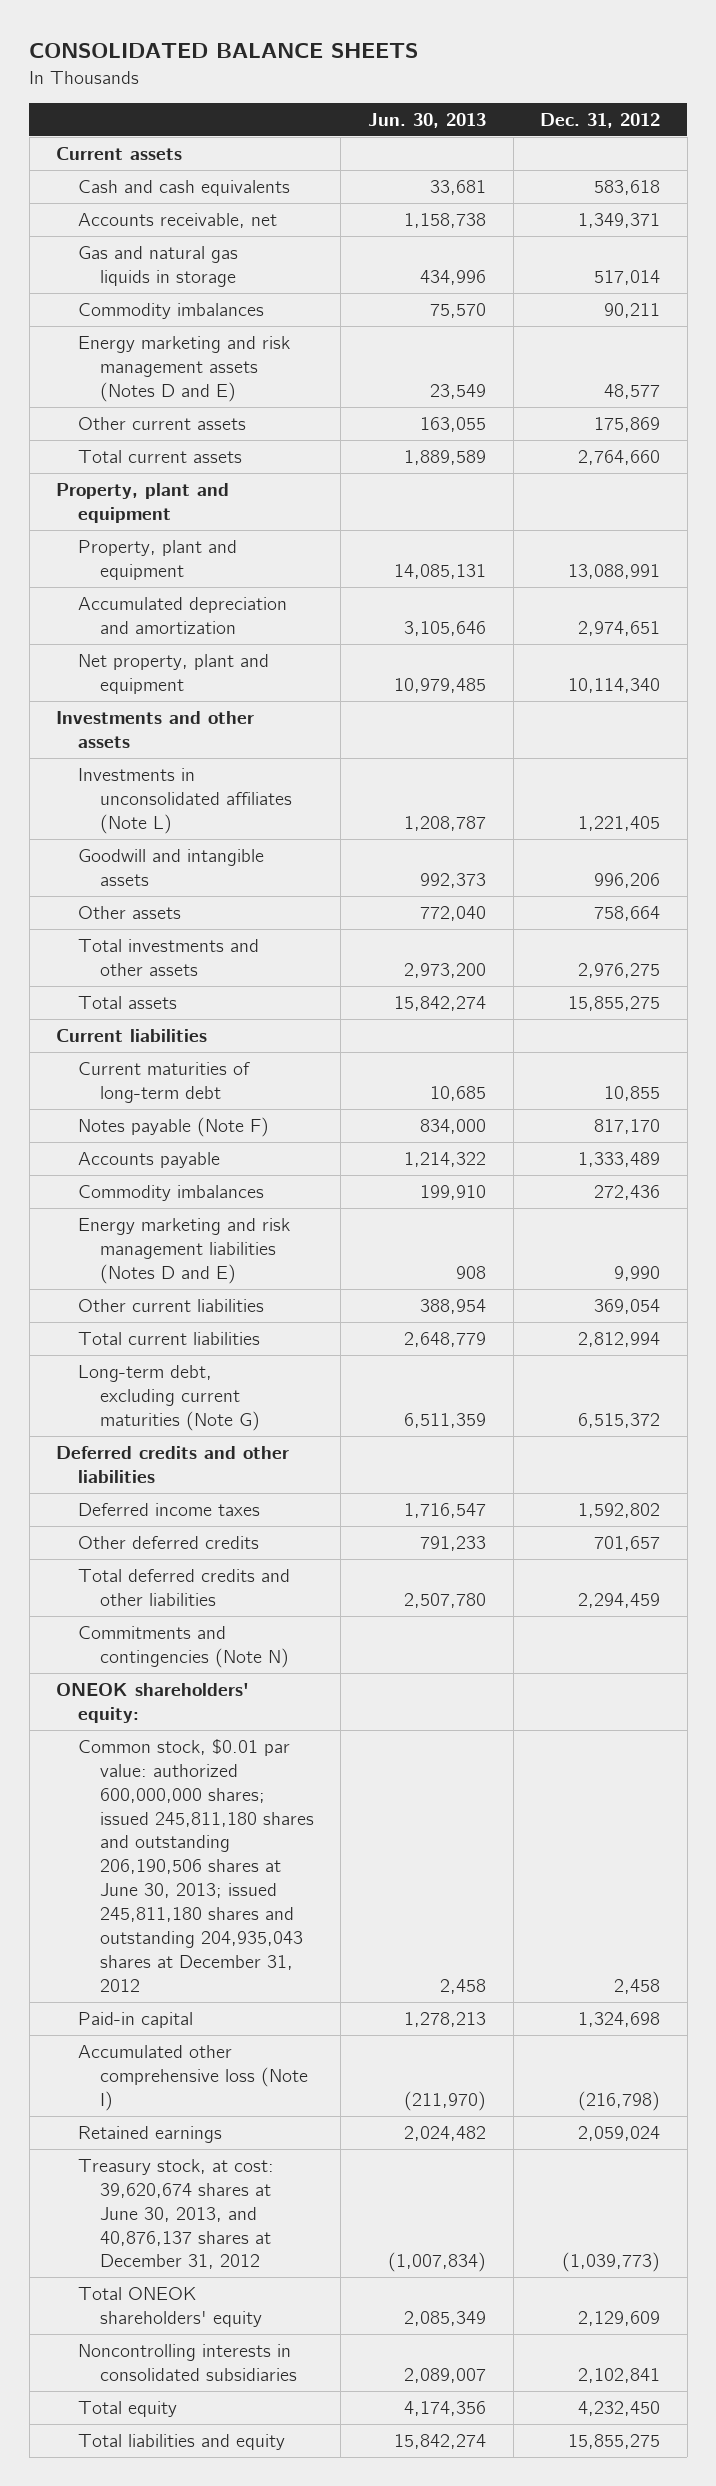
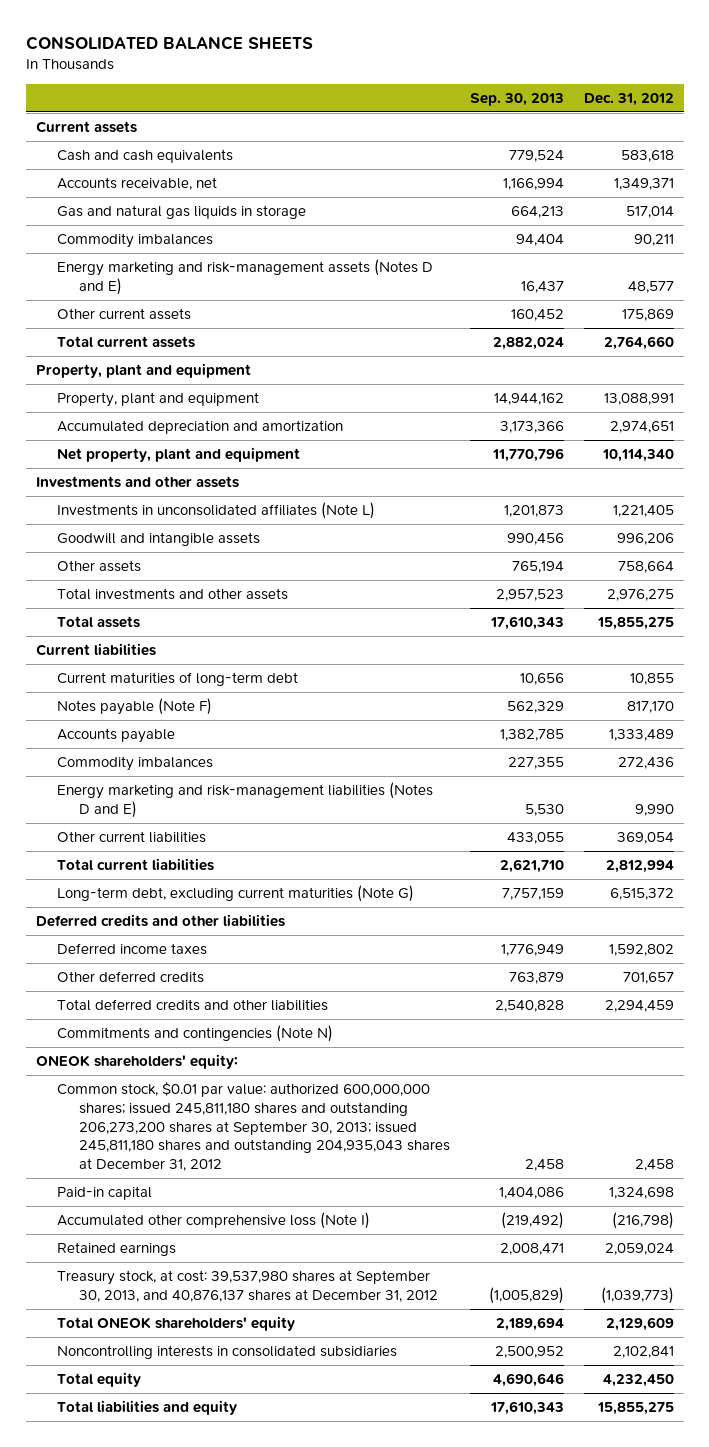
- | Jun. 30, 2013 | Dec. 31, 2012
+ | Sep. 30, 2013 | Dec. 31, 2012
- Energy marketing and risk management assets (Notes D and E) | 23,549 | 48,577
+ Energy marketing and risk-management assets (Notes D and E) | 16,437 | 48,577
- Energy marketing and risk management liabilities (Notes D and E) | 908 | 9,990
+ Energy marketing and risk-management liabilities (Notes D and E) | 5,530 | 9,990
- Common stock, $0.01 par value: authorized 600,000,000 shares; issued 245,811,180 shares and outstanding 206,190,506 shares at June 30, 2013; issued 245,811,180 shares and outstanding 204,935,043 shares at December 31, 2012 | 2,458 | 2,458
+ Common stock, $0.01 par value: authorized 600,000,000 shares; issued 245,811,180 shares and outstanding 206,273,200 shares at September 30, 2013; issued 245,811,180 shares and outstanding 204,935,043 shares at December 31, 2012 | 2,458 | 2,458
- Treasury stock, at cost: 39,620,674 shares at June 30, 2013, and 40,876,137 shares at December 31, 2012 | (1,007,834) | (1,039,773)
+ Treasury stock, at cost: 39,537,980 shares at September 30, 2013, and 40,876,137 shares at December 31, 2012 | (1,005,829) | (1,039,773)

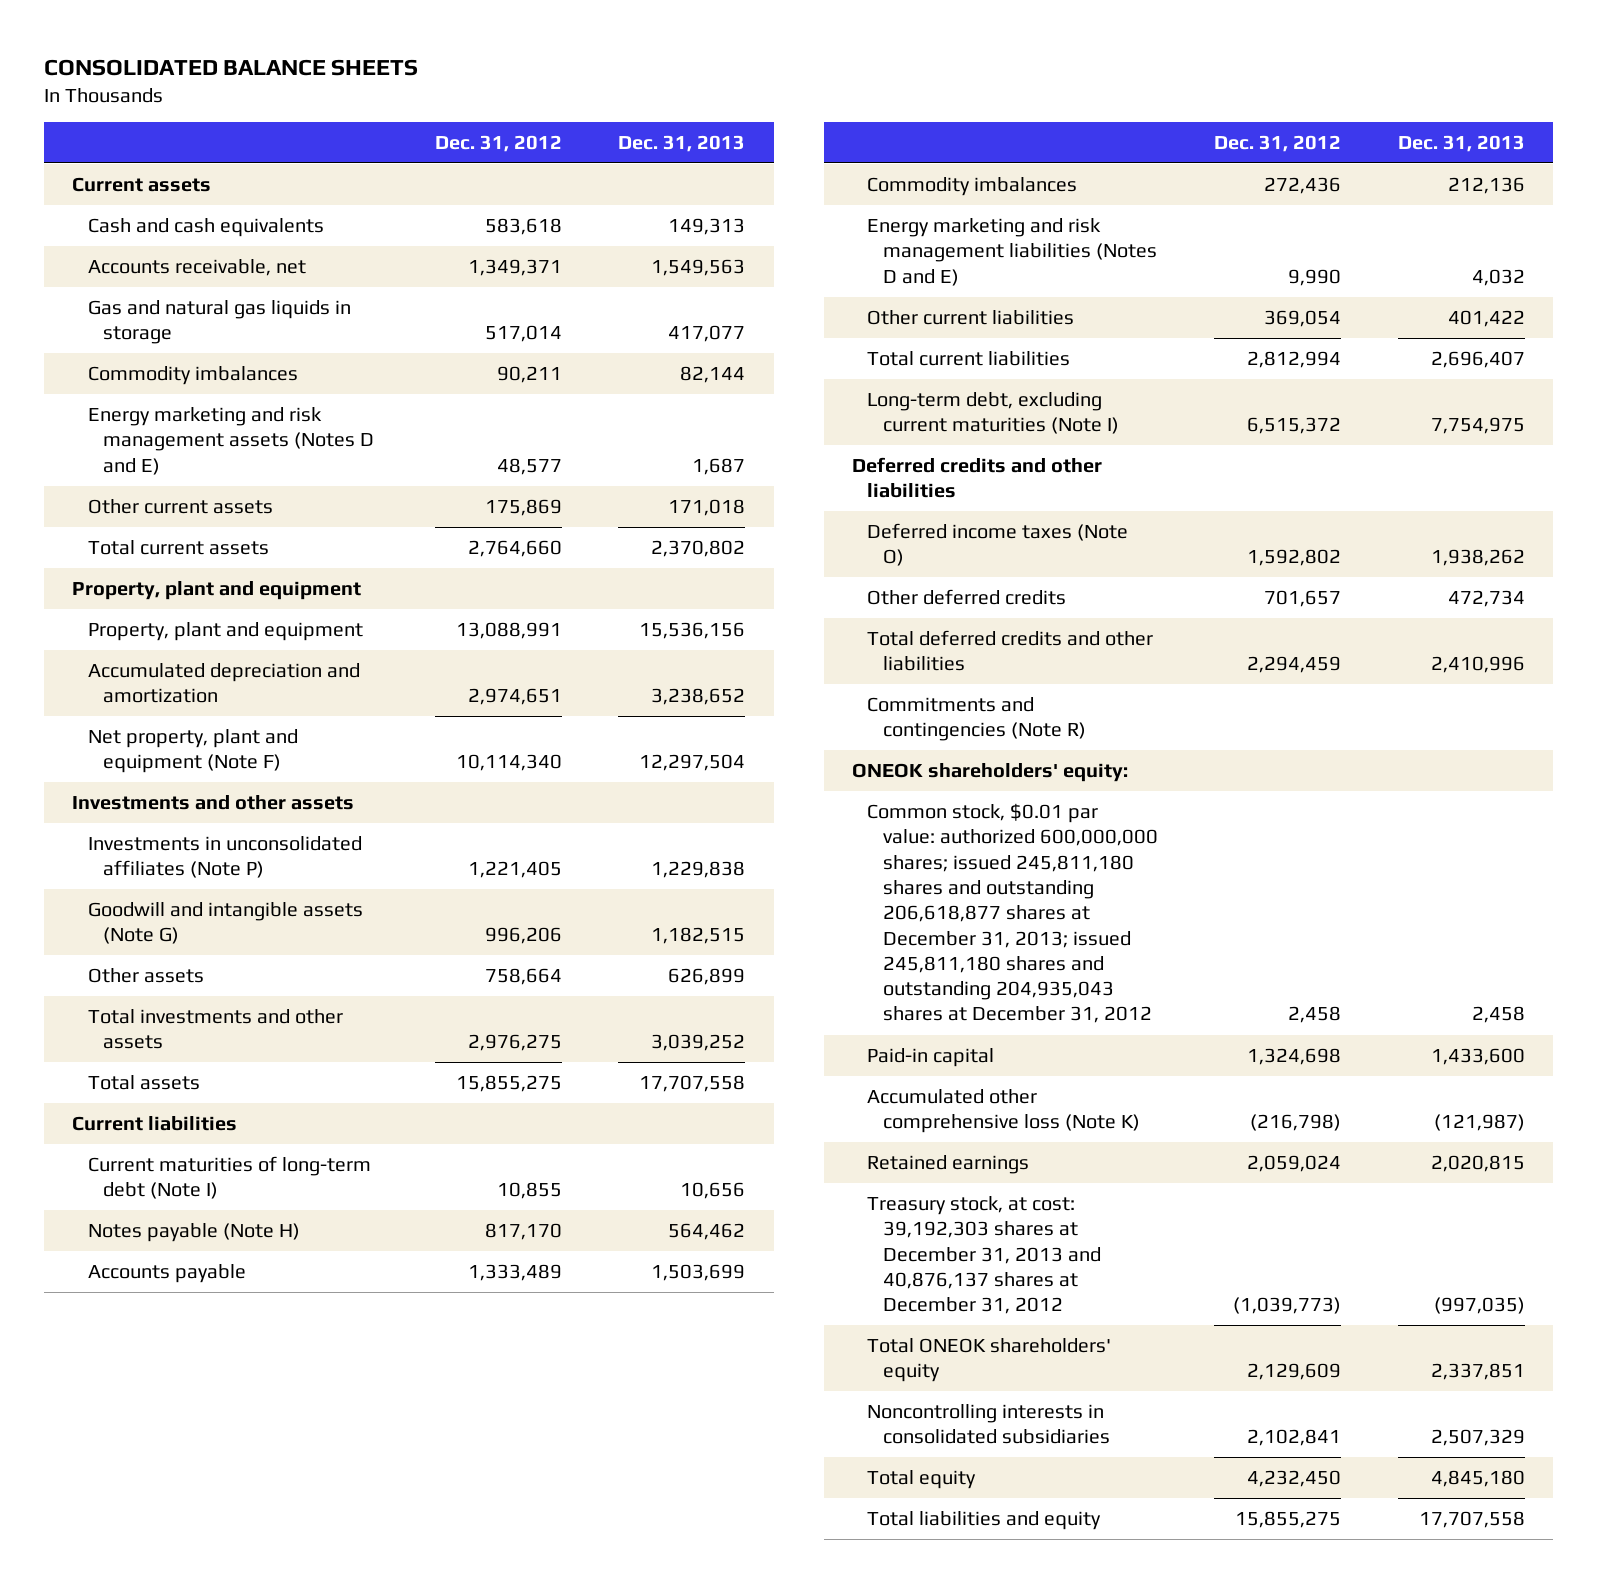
- | Sep. 30, 2013 | Dec. 31, 2012
+ | Dec. 31, 2012 | Dec. 31, 2013
- Energy marketing and risk-management assets (Notes D and E) | 16,437 | 48,577
+ Energy marketing and risk management assets (Notes D and E) | 48,577 | 1,687
- Net property, plant and equipment | 11,770,796 | 10,114,340
+ Net property, plant and equipment (Note F) | 10,114,340 | 12,297,504
- Investments in unconsolidated affiliates (Note L) | 1,201,873 | 1,221,405
- Goodwill and intangible assets | 990,456 | 996,206
+ Investments in unconsolidated affiliates (Note P) | 1,221,405 | 1,229,838
+ Goodwill and intangible assets (Note G) | 996,206 | 1,182,515
- Current maturities of long-term debt | 10,656 | 10,855
- Notes payable (Note F) | 562,329 | 817,170
+ Current maturities of long-term debt (Note I) | 10,855 | 10,656
+ Notes payable (Note H) | 817,170 | 564,462
- Energy marketing and risk-management liabilities (Notes D and E) | 5,530 | 9,990
+ Energy marketing and risk management liabilities (Notes D and E) | 9,990 | 4,032
- Long-term debt, excluding current maturities (Note G) | 7,757,159 | 6,515,372
+ Long-term debt, excluding current maturities (Note I) | 6,515,372 | 7,754,975
- Deferred income taxes | 1,776,949 | 1,592,802
+ Deferred income taxes (Note O) | 1,592,802 | 1,938,262
- Commitments and contingencies (Note N)
+ Commitments and contingencies (Note R)
- Common stock, $0.01 par value: authorized 600,000,000 shares; issued 245,811,180 shares and outstanding 206,273,200 shares at September 30, 2013; issued 245,811,180 shares and outstanding 204,935,043 shares at December 31, 2012 | 2,458 | 2,458
+ Common stock, $0.01 par value: authorized 600,000,000 shares; issued 245,811,180 shares and outstanding 206,618,877 shares at December 31, 2013; issued 245,811,180 shares and outstanding 204,935,043 shares at December 31, 2012 | 2,458 | 2,458
- Accumulated other comprehensive loss (Note I) | (219,492) | (216,798)
+ Accumulated other comprehensive loss (Note K) | (216,798) | (121,987)
- Treasury stock, at cost: 39,537,980 shares at September 30, 2013, and 40,876,137 shares at December 31, 2012 | (1,005,829) | (1,039,773)
+ Treasury stock, at cost: 39,192,303 shares at December 31, 2013 and 40,876,137 shares at December 31, 2012 | (1,039,773) | (997,035)

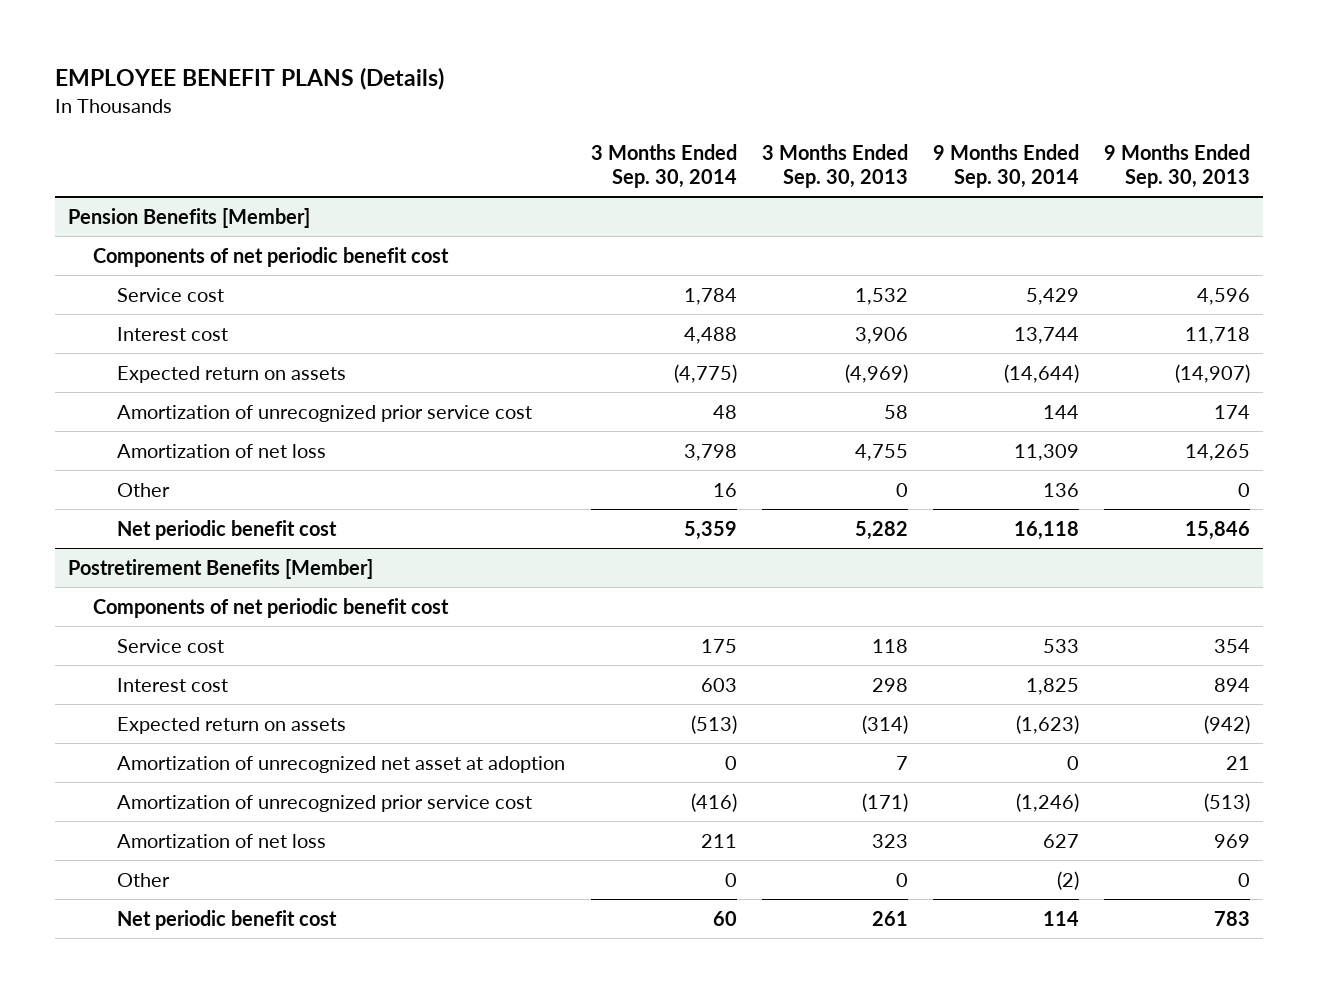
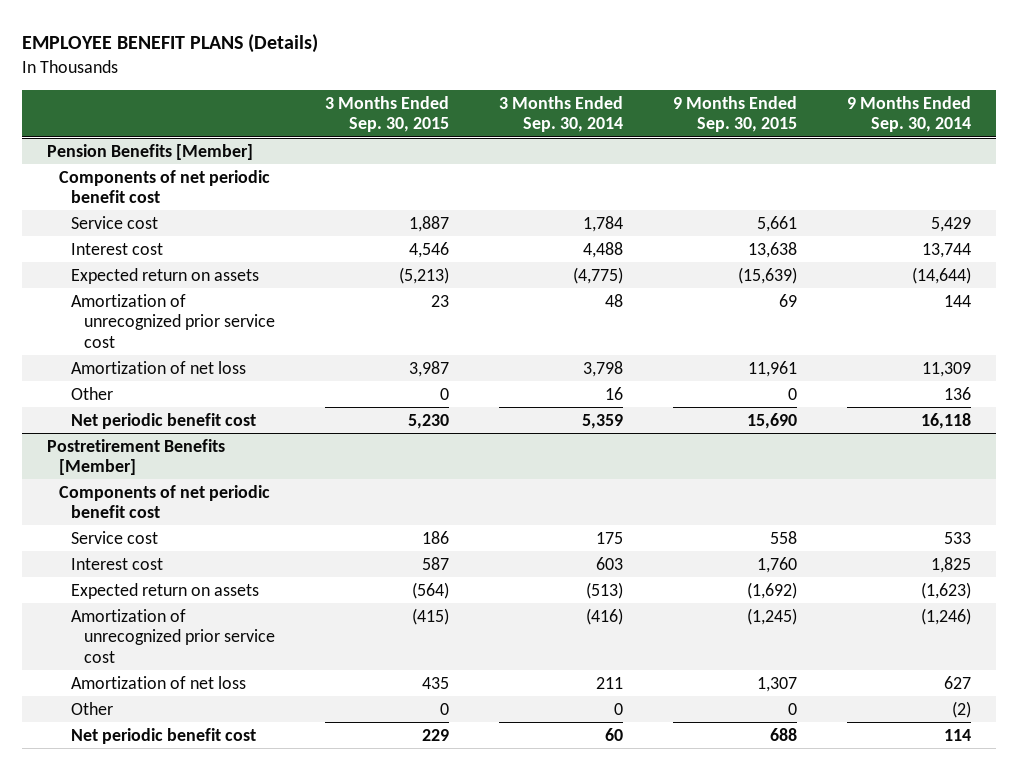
- | 3 Months Ended Sep. 30, 2014 | 3 Months Ended Sep. 30, 2013 | 9 Months Ended Sep. 30, 2014 | 9 Months Ended Sep. 30, 2013
+ | 3 Months Ended Sep. 30, 2015 | 3 Months Ended Sep. 30, 2014 | 9 Months Ended Sep. 30, 2015 | 9 Months Ended Sep. 30, 2014
@ Postretirement Benefits [Member]
- Amortization of unrecognized net asset at adoption | 0 | 7 | 0 | 21

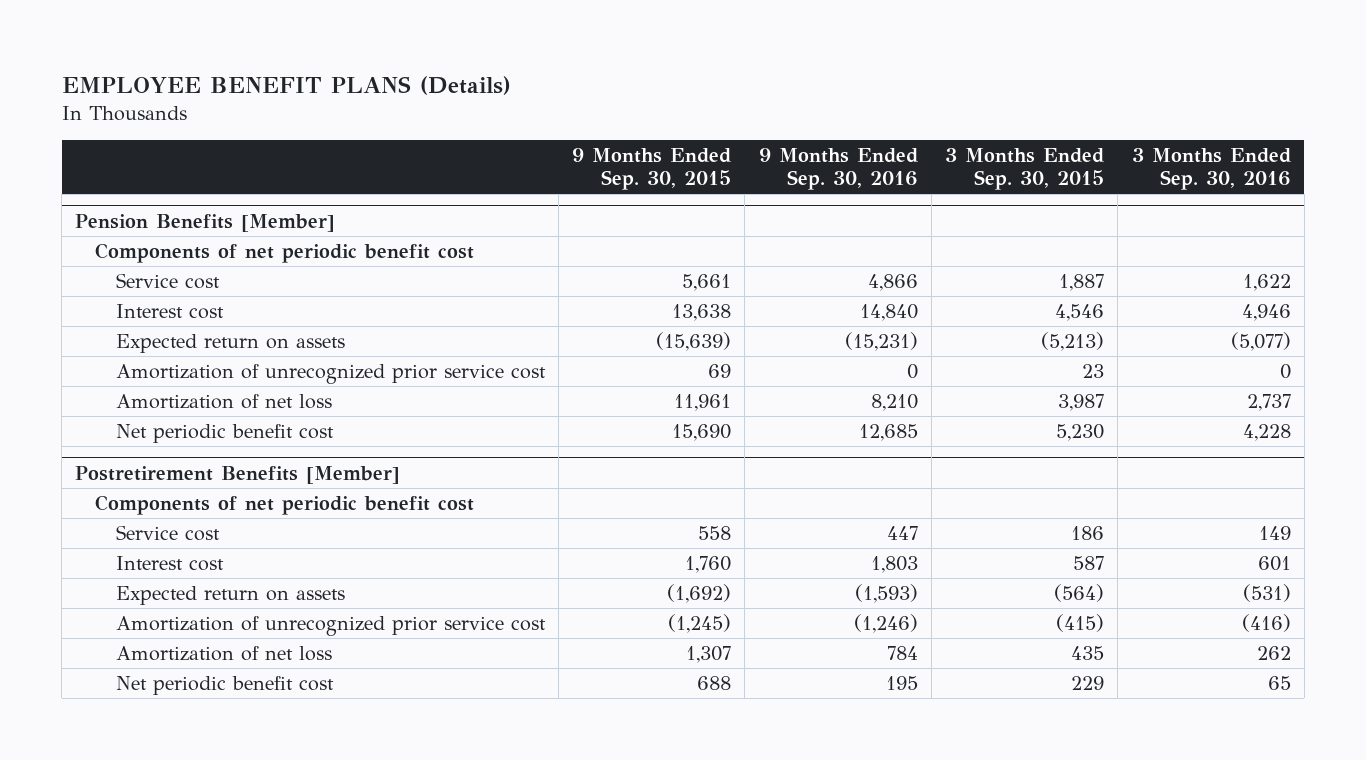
- | 3 Months Ended Sep. 30, 2015 | 3 Months Ended Sep. 30, 2014 | 9 Months Ended Sep. 30, 2015 | 9 Months Ended Sep. 30, 2014
+ | 9 Months Ended Sep. 30, 2015 | 9 Months Ended Sep. 30, 2016 | 3 Months Ended Sep. 30, 2015 | 3 Months Ended Sep. 30, 2016
@ Pension Benefits [Member]
- Other | 0 | 16 | 0 | 136
@ Postretirement Benefits [Member]
- Other | 0 | 0 | 0 | (2)

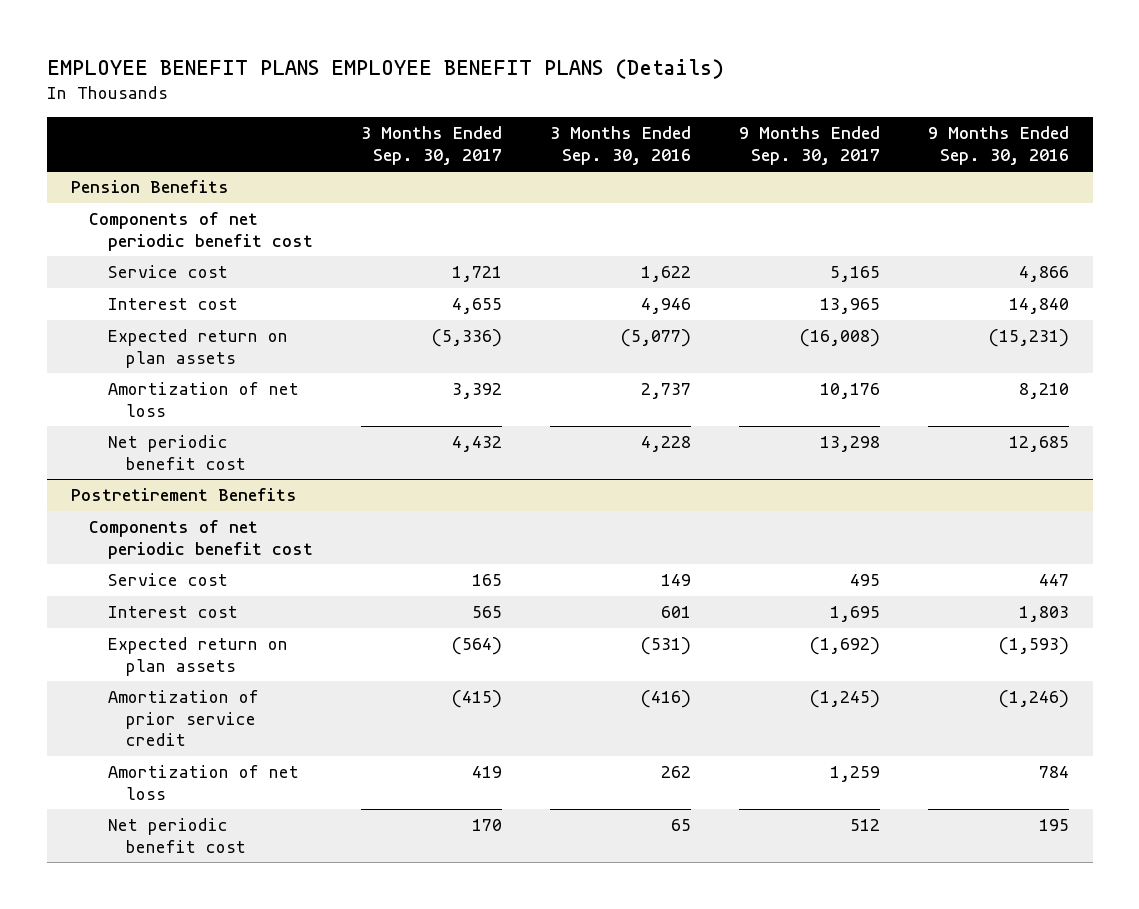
- EMPLOYEE BENEFIT PLANS (Details)
+ EMPLOYEE BENEFIT PLANS EMPLOYEE BENEFIT PLANS (Details)
- | 9 Months Ended Sep. 30, 2015 | 9 Months Ended Sep. 30, 2016 | 3 Months Ended Sep. 30, 2015 | 3 Months Ended Sep. 30, 2016
+ | 3 Months Ended Sep. 30, 2017 | 3 Months Ended Sep. 30, 2016 | 9 Months Ended Sep. 30, 2017 | 9 Months Ended Sep. 30, 2016
- Pension Benefits [Member]
+ Pension Benefits
- Expected return on assets | (15,639) | (15,231) | (5,213) | (5,077)
- Amortization of unrecognized prior service cost | 69 | 0 | 23 | 0
+ Expected return on plan assets | (5,336) | (5,077) | (16,008) | (15,231)
- Postretirement Benefits [Member]
+ Postretirement Benefits
- Expected return on assets | (1,692) | (1,593) | (564) | (531)
- Amortization of unrecognized prior service cost | (1,245) | (1,246) | (415) | (416)
+ Expected return on plan assets | (564) | (531) | (1,692) | (1,593)
+ Amortization of prior service credit | (415) | (416) | (1,245) | (1,246)

